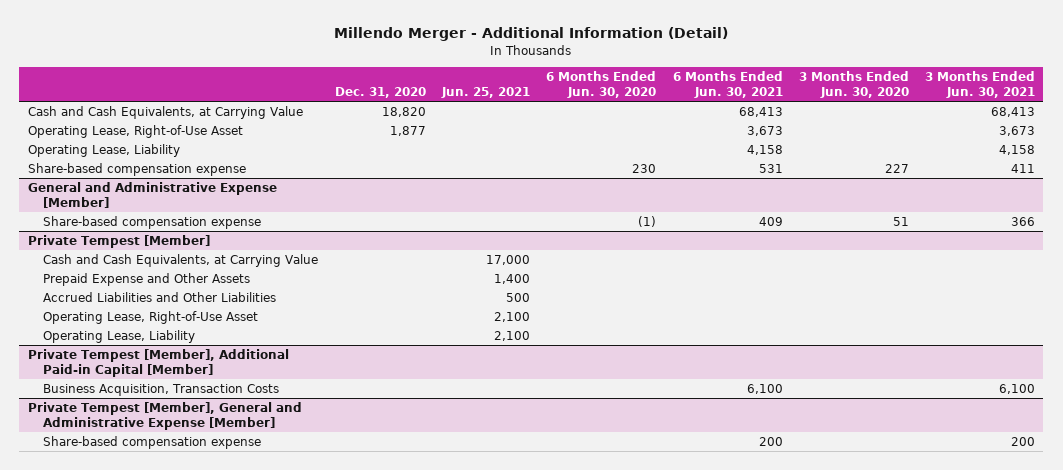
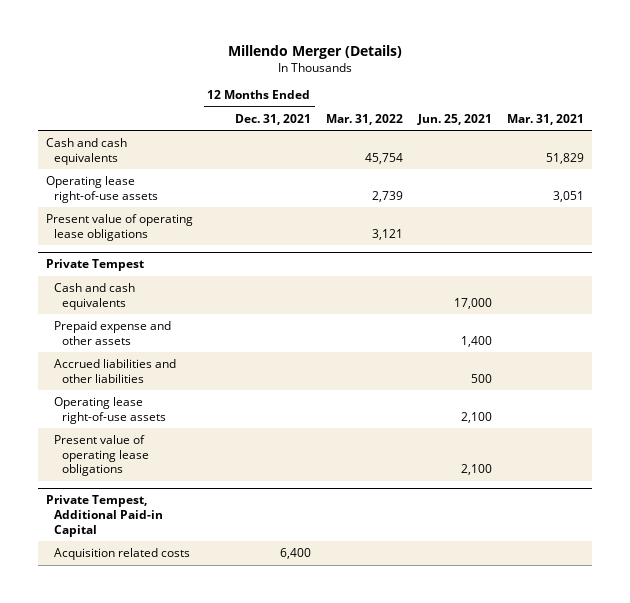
- Millendo Merger - Additional Information (Detail)
+ Millendo Merger (Details)
- | Dec. 31, 2020 | Jun. 25, 2021 | 6 Months Ended Jun. 30, 2020 | 6 Months Ended Jun. 30, 2021 | 3 Months Ended Jun. 30, 2020 | 3 Months Ended Jun. 30, 2021
+ | 12 Months Ended Dec. 31, 2021 | Mar. 31, 2022 | Jun. 25, 2021 | Mar. 31, 2021
- Cash and Cash Equivalents, at Carrying Value | 18,820 | | | 68,413 | | 68,413
- Operating Lease, Right-of-Use Asset | 1,877 | | | 3,673 | | 3,673
- Operating Lease, Liability | | | | 4,158 | | 4,158
- Share-based compensation expense | | | 230 | 531 | 227 | 411
- General and Administrative Expense [Member]
- Share-based compensation expense | | | (1) | 409 | 51 | 366
- Private Tempest [Member]
- Cash and Cash Equivalents, at Carrying Value | | 17,000 | | | |
- Prepaid Expense and Other Assets | | 1,400 | | | |
- Accrued Liabilities and Other Liabilities | | 500 | | | |
- Operating Lease, Right-of-Use Asset | | 2,100 | | | |
- Operating Lease, Liability | | 2,100 | | | |
- Private Tempest [Member], Additional Paid-in Capital [Member]
- Business Acquisition, Transaction Costs | | | | 6,100 | | 6,100
- Private Tempest [Member], General and Administrative Expense [Member]
- Share-based compensation expense | | | | 200 | | 200
+ Cash and cash equivalents | | 45,754 | | 51,829
+ Operating lease right-of-use assets | | 2,739 | | 3,051
+ Present value of operating lease obligations | | 3,121 | |
+ Private Tempest
+ Cash and cash equivalents | | | 17,000 |
+ Prepaid expense and other assets | | | 1,400 |
+ Accrued liabilities and other liabilities | | | 500 |
+ Operating lease right-of-use assets | | | 2,100 |
+ Present value of operating lease obligations | | | 2,100 |
+ Private Tempest, Additional Paid-in Capital
+ Acquisition related costs | 6,400 | | |

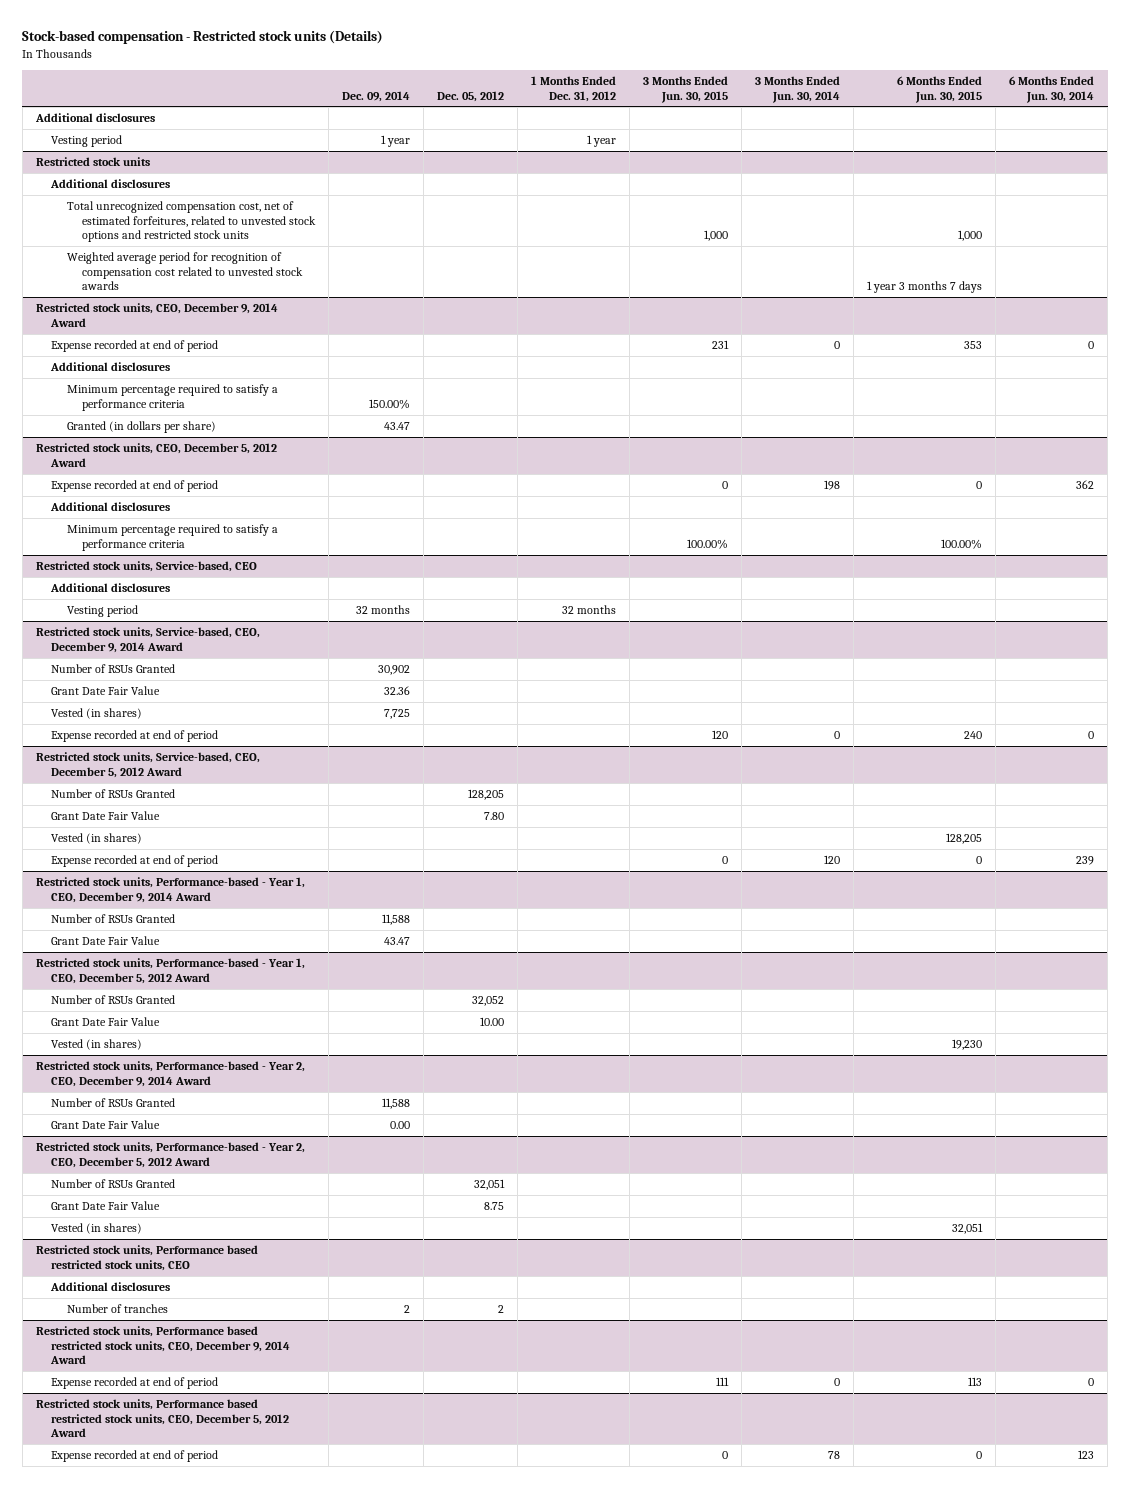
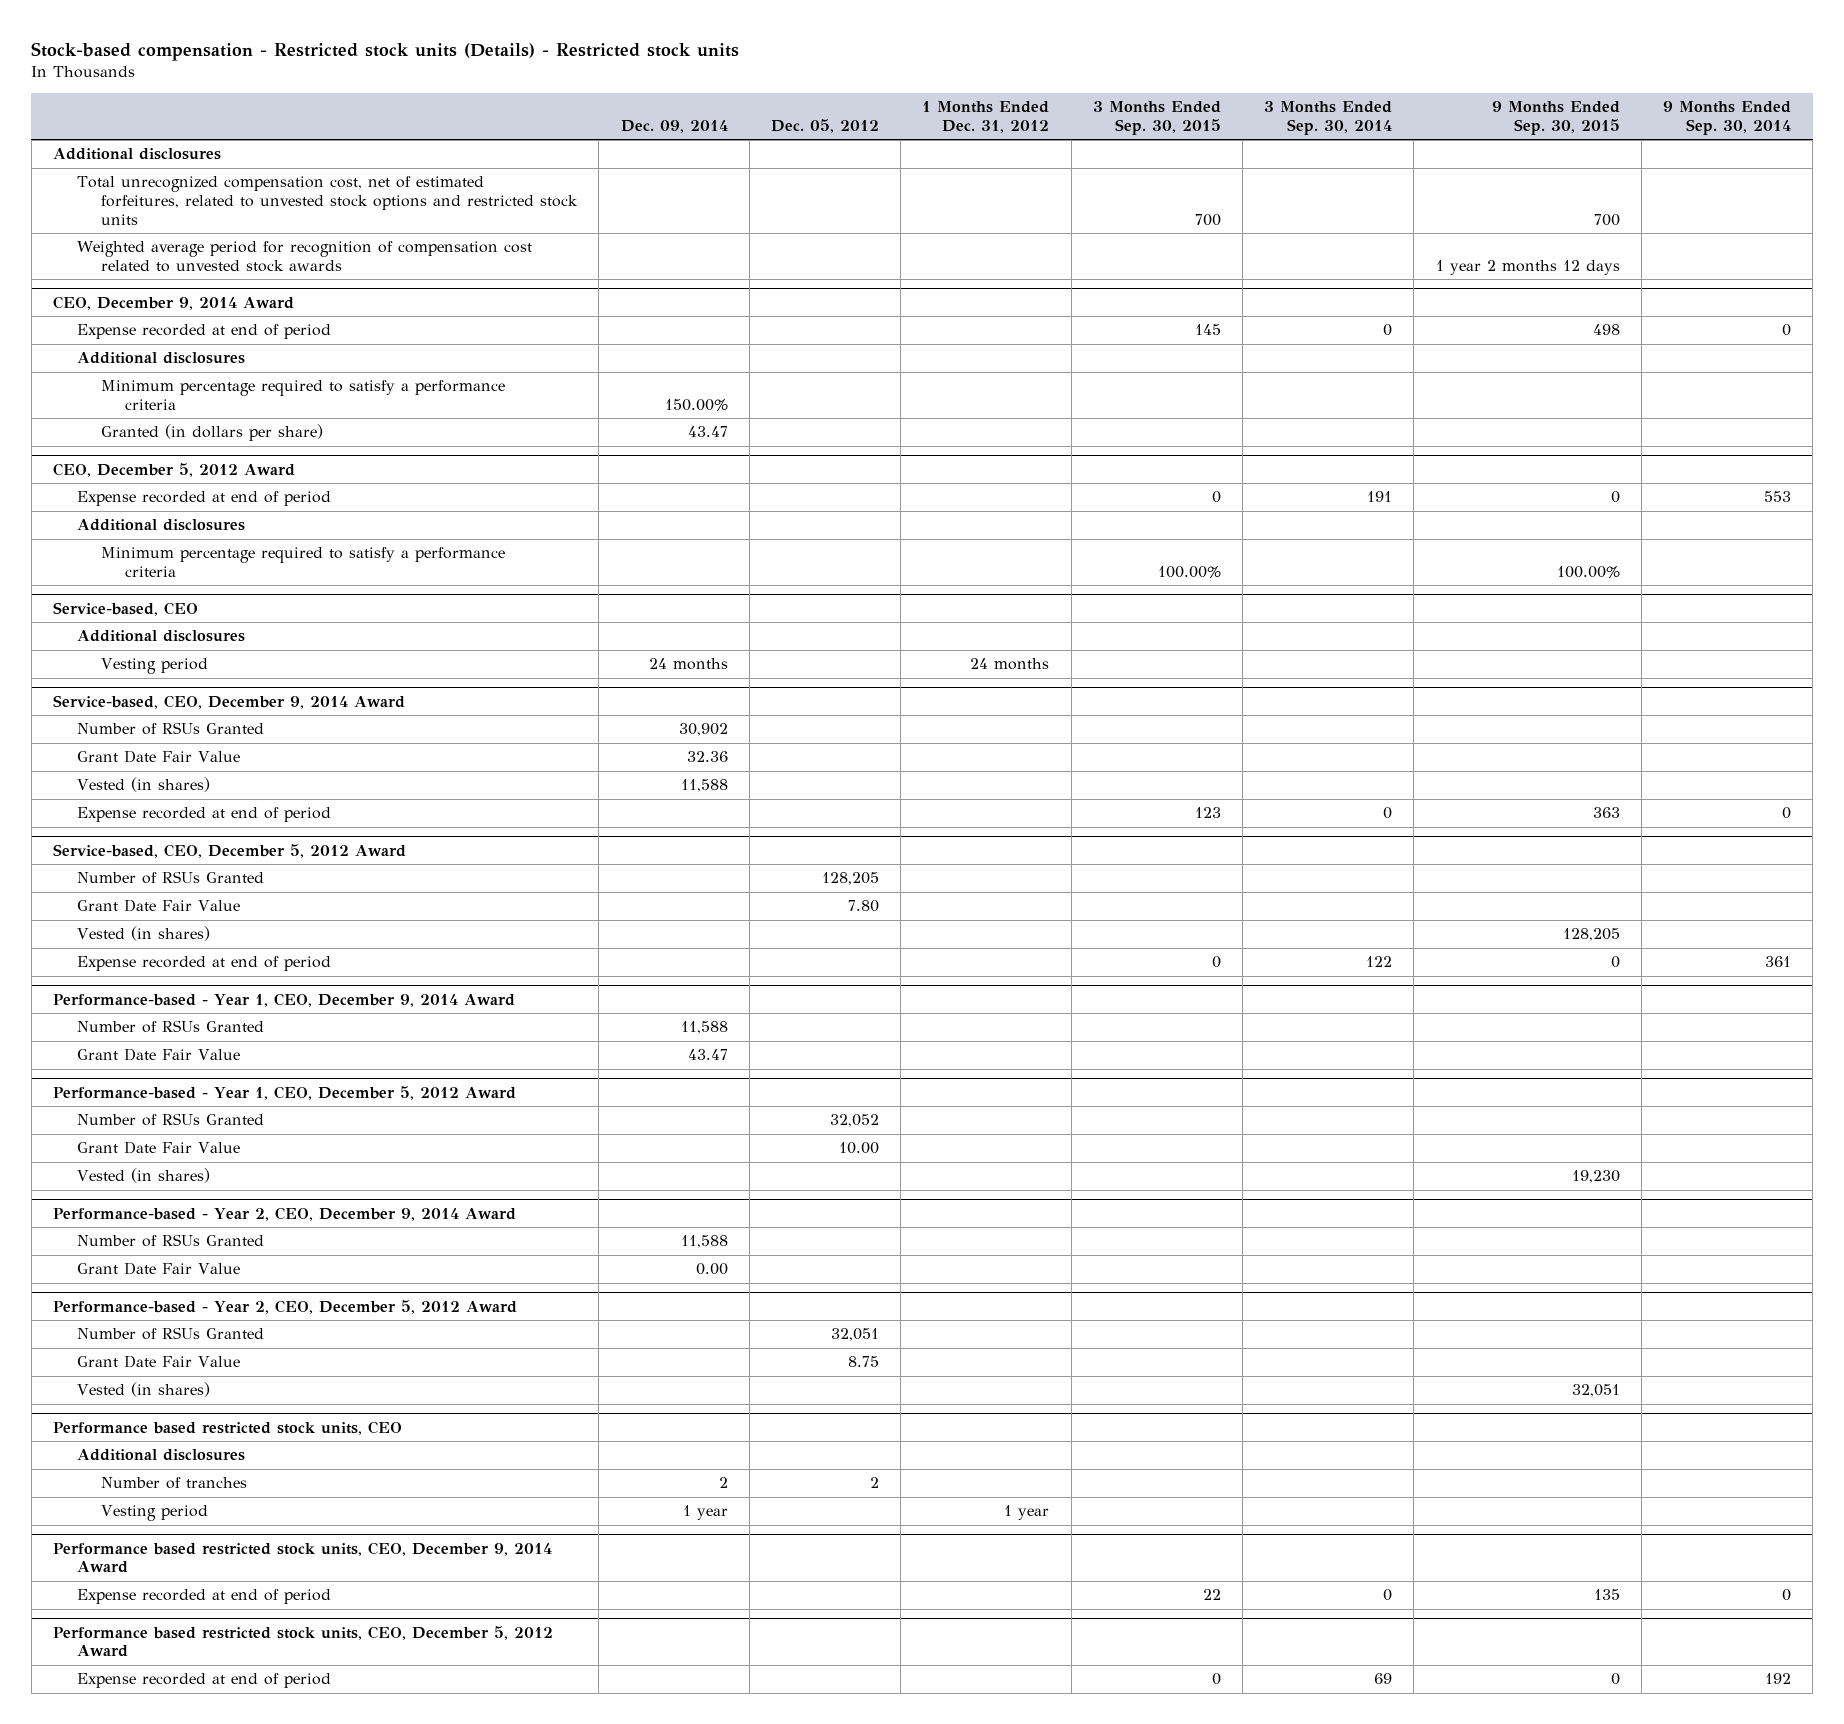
- Stock-based compensation - Restricted stock units (Details)
+ Stock-based compensation - Restricted stock units (Details) - Restricted stock units
- | Dec. 09, 2014 | Dec. 05, 2012 | 1 Months Ended Dec. 31, 2012 | 3 Months Ended Jun. 30, 2015 | 3 Months Ended Jun. 30, 2014 | 6 Months Ended Jun. 30, 2015 | 6 Months Ended Jun. 30, 2014
+ | Dec. 09, 2014 | Dec. 05, 2012 | 1 Months Ended Dec. 31, 2012 | 3 Months Ended Sep. 30, 2015 | 3 Months Ended Sep. 30, 2014 | 9 Months Ended Sep. 30, 2015 | 9 Months Ended Sep. 30, 2014
- Vesting period | 1 year | | 1 year | | | |
- Restricted stock units
- Additional disclosures
- Total unrecognized compensation cost, net of estimated forfeitures, related to unvested stock options and restricted stock units | | | | 1,000 | | 1,000 |
- Weighted average period for recognition of compensation cost related to unvested stock awards | | | | | | 1 year 3 months 7 days |
- Restricted stock units, CEO, December 9, 2014 Award
+ Total unrecognized compensation cost, net of estimated forfeitures, related to unvested stock options and restricted stock units | | | | 700 | | 700 |
+ Weighted average period for recognition of compensation cost related to unvested stock awards | | | | | | 1 year 2 months 12 days |
+ CEO, December 9, 2014 Award
- Restricted stock units, CEO, December 5, 2012 Award
+ CEO, December 5, 2012 Award
- Restricted stock units, Service-based, CEO
+ Service-based, CEO
- Vesting period | 32 months | | 32 months | | | |
- Restricted stock units, Service-based, CEO, December 9, 2014 Award
+ Vesting period | 24 months | | 24 months | | | |
+ Service-based, CEO, December 9, 2014 Award
- Vested (in shares) | 7,725 | | | | | |
+ Vested (in shares) | 11,588 | | | | | |
- Restricted stock units, Service-based, CEO, December 5, 2012 Award
+ Service-based, CEO, December 5, 2012 Award
- Restricted stock units, Performance-based - Year 1, CEO, December 9, 2014 Award
+ Performance-based - Year 1, CEO, December 9, 2014 Award
- Restricted stock units, Performance-based - Year 1, CEO, December 5, 2012 Award
+ Performance-based - Year 1, CEO, December 5, 2012 Award
- Restricted stock units, Performance-based - Year 2, CEO, December 9, 2014 Award
+ Performance-based - Year 2, CEO, December 9, 2014 Award
- Restricted stock units, Performance-based - Year 2, CEO, December 5, 2012 Award
+ Performance-based - Year 2, CEO, December 5, 2012 Award
- Restricted stock units, Performance based restricted stock units, CEO
+ Performance based restricted stock units, CEO
- Restricted stock units, Performance based restricted stock units, CEO, December 9, 2014 Award
+ Vesting period | 1 year | | 1 year | | | |
+ Performance based restricted stock units, CEO, December 9, 2014 Award
- Restricted stock units, Performance based restricted stock units, CEO, December 5, 2012 Award
+ Performance based restricted stock units, CEO, December 5, 2012 Award

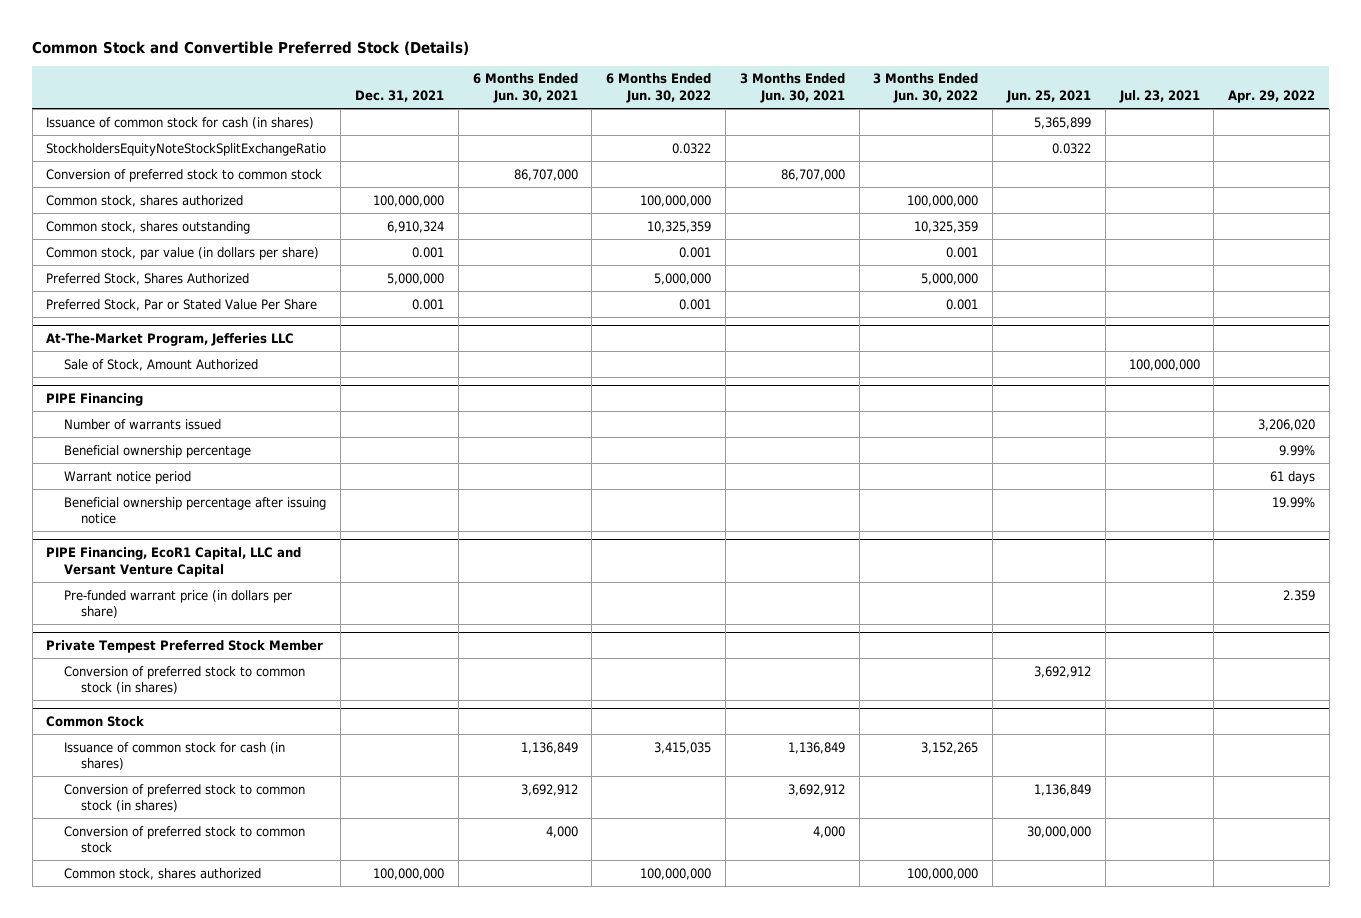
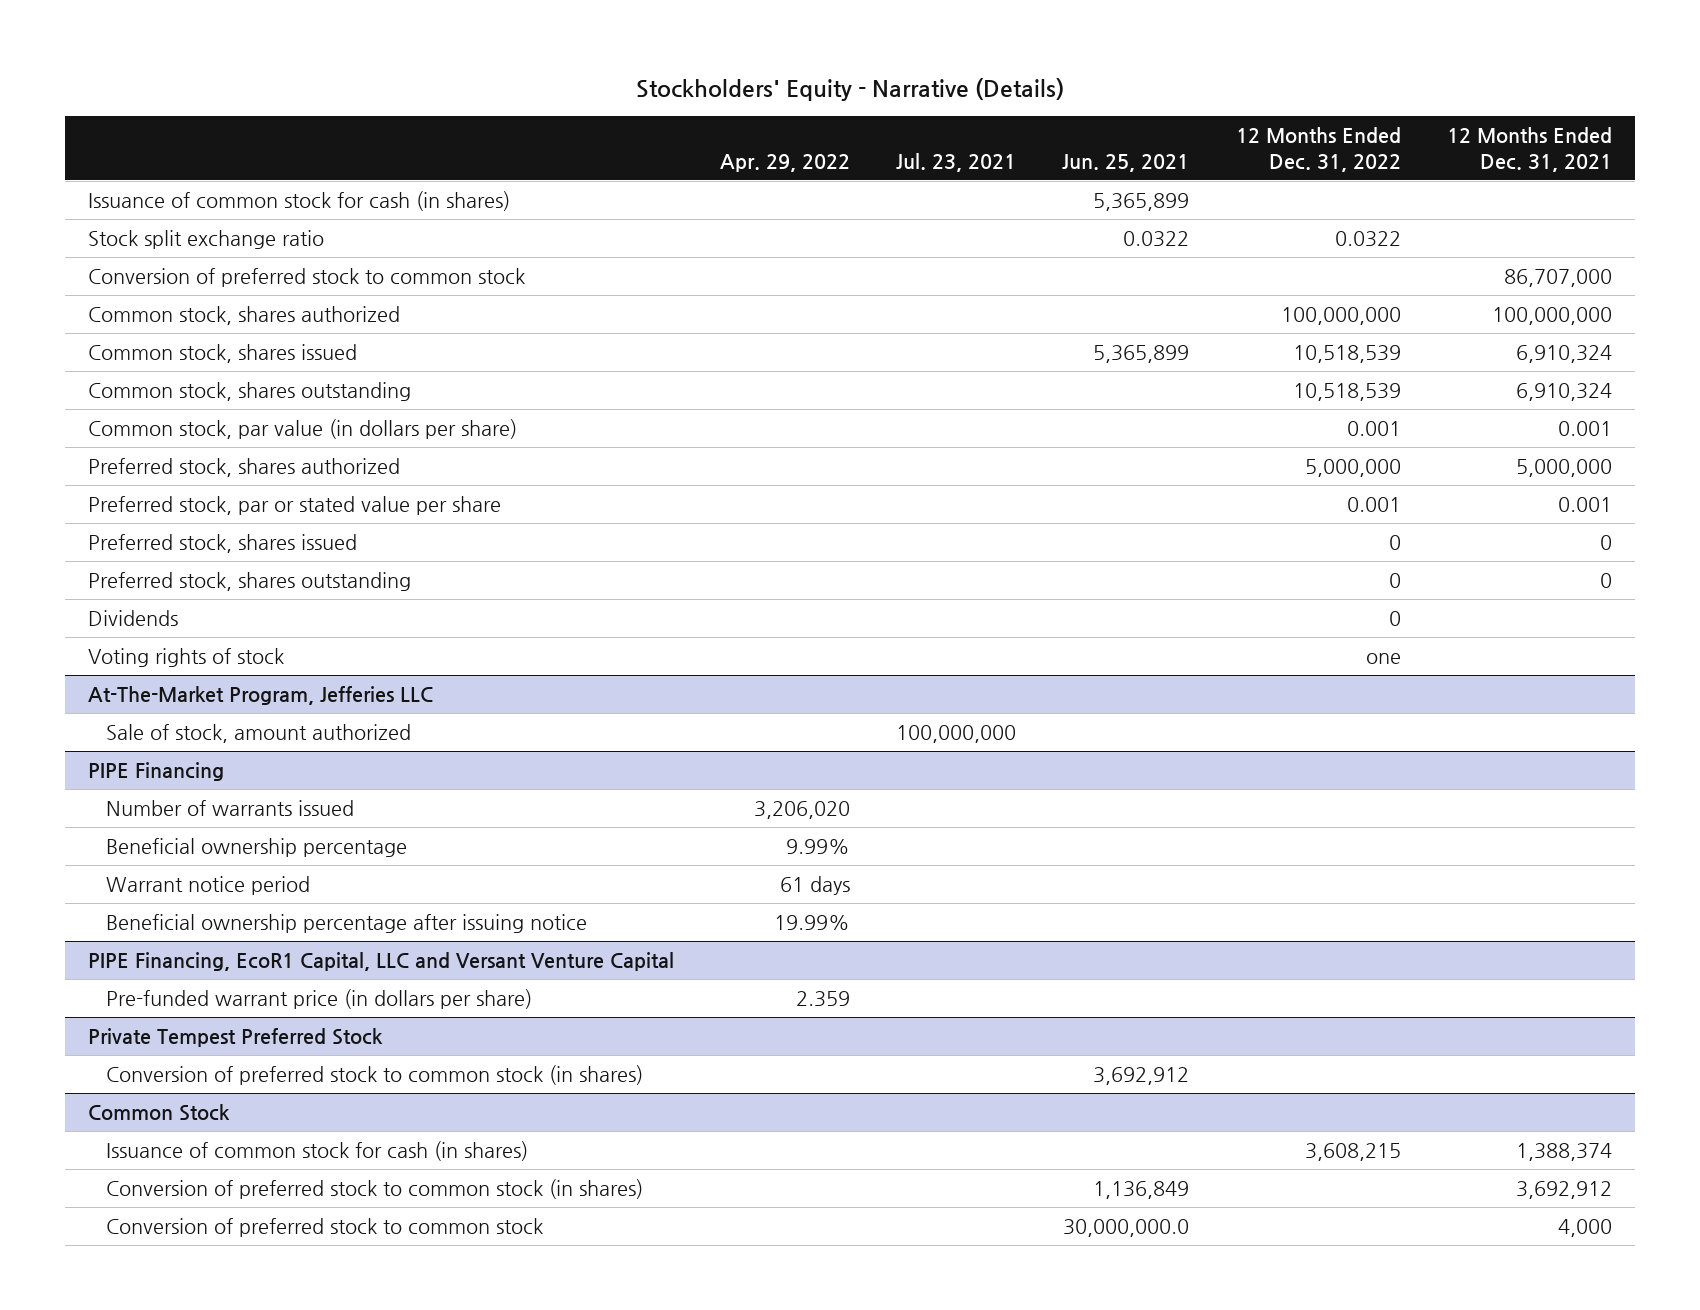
- Common Stock and Convertible Preferred Stock (Details)
+ Stockholders' Equity - Narrative (Details)
- | Dec. 31, 2021 | 6 Months Ended Jun. 30, 2021 | 6 Months Ended Jun. 30, 2022 | 3 Months Ended Jun. 30, 2021 | 3 Months Ended Jun. 30, 2022 | Jun. 25, 2021 | Jul. 23, 2021 | Apr. 29, 2022
+ | Apr. 29, 2022 | Jul. 23, 2021 | Jun. 25, 2021 | 12 Months Ended Dec. 31, 2022 | 12 Months Ended Dec. 31, 2021
- StockholdersEquityNoteStockSplitExchangeRatio | | | 0.0322 | | | 0.0322 | |
+ Stock split exchange ratio | | | 0.0322 | 0.0322 |
+ Common stock, shares issued | | | 5,365,899 | 10,518,539 | 6,910,324
- Preferred Stock, Shares Authorized | 5,000,000 | | 5,000,000 | | 5,000,000 | | |
- Preferred Stock, Par or Stated Value Per Share | 0.001 | | 0.001 | | 0.001 | | |
+ Preferred stock, shares authorized | | | | 5,000,000 | 5,000,000
+ Preferred stock, par or stated value per share | | | | 0.001 | 0.001
+ Preferred stock, shares issued | | | | 0 | 0
+ Preferred stock, shares outstanding | | | | 0 | 0
+ Dividends | | | | 0 |
+ Voting rights of stock | | | | one |
@ At-The-Market Program, Jefferies LLC
- Sale of Stock, Amount Authorized | | | | | | | 100,000,000 |
+ Sale of stock, amount authorized | | 100,000,000 | | |
- Private Tempest Preferred Stock Member
+ Private Tempest Preferred Stock
@ Common Stock
- Conversion of preferred stock to common stock | | 4,000 | | 4,000 | | 30,000,000 | |
- Common stock, shares authorized | 100,000,000 | | 100,000,000 | | 100,000,000 | | |
+ Conversion of preferred stock to common stock | | | 30,000,000.0 | | 4,000

